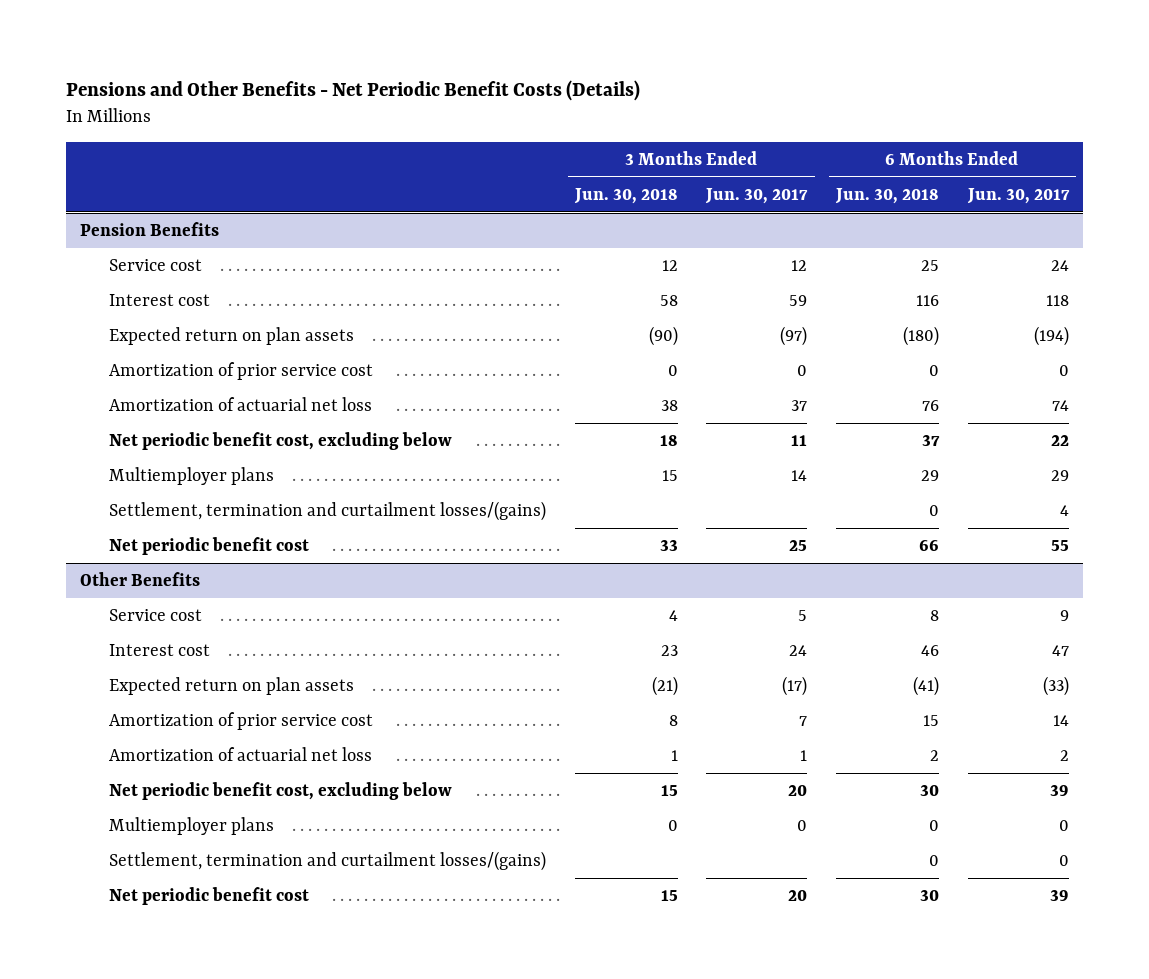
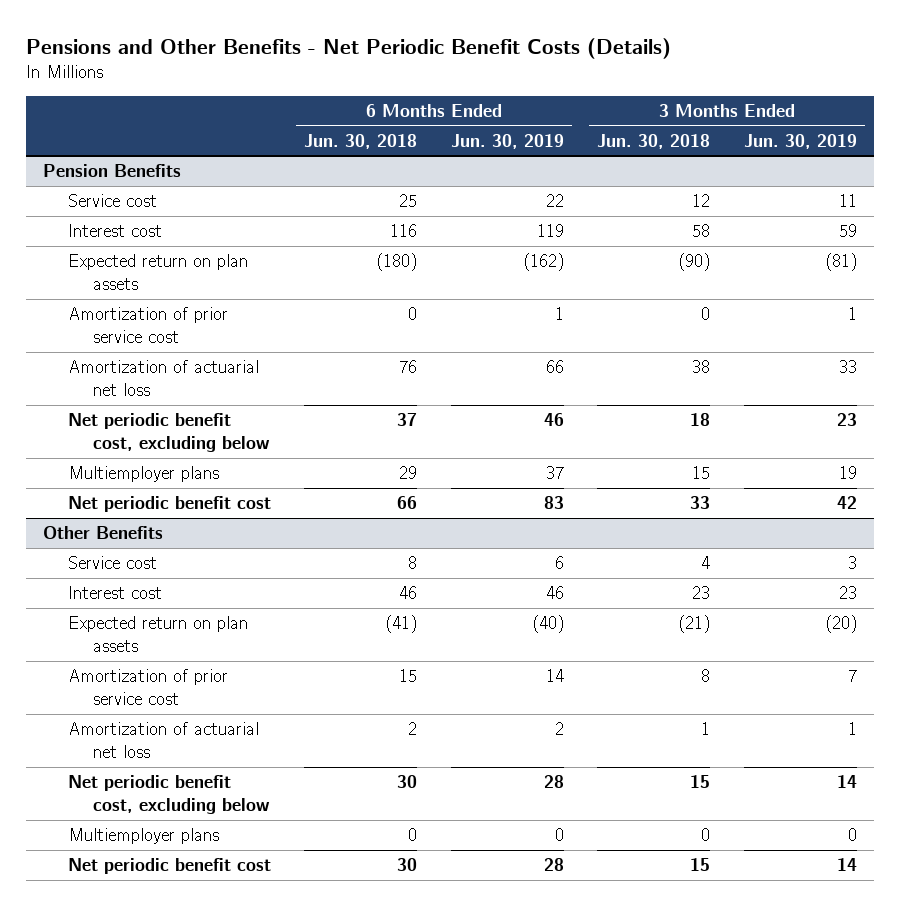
- | 3 Months Ended Jun. 30, 2018 | 3 Months Ended Jun. 30, 2017 | 6 Months Ended Jun. 30, 2018 | 6 Months Ended Jun. 30, 2017
+ | 6 Months Ended Jun. 30, 2018 | 6 Months Ended Jun. 30, 2019 | 3 Months Ended Jun. 30, 2018 | 3 Months Ended Jun. 30, 2019
@ Pension Benefits
- Settlement, termination and curtailment losses/(gains) | | | 0 | 4
@ Other Benefits
- Settlement, termination and curtailment losses/(gains) | | | 0 | 0

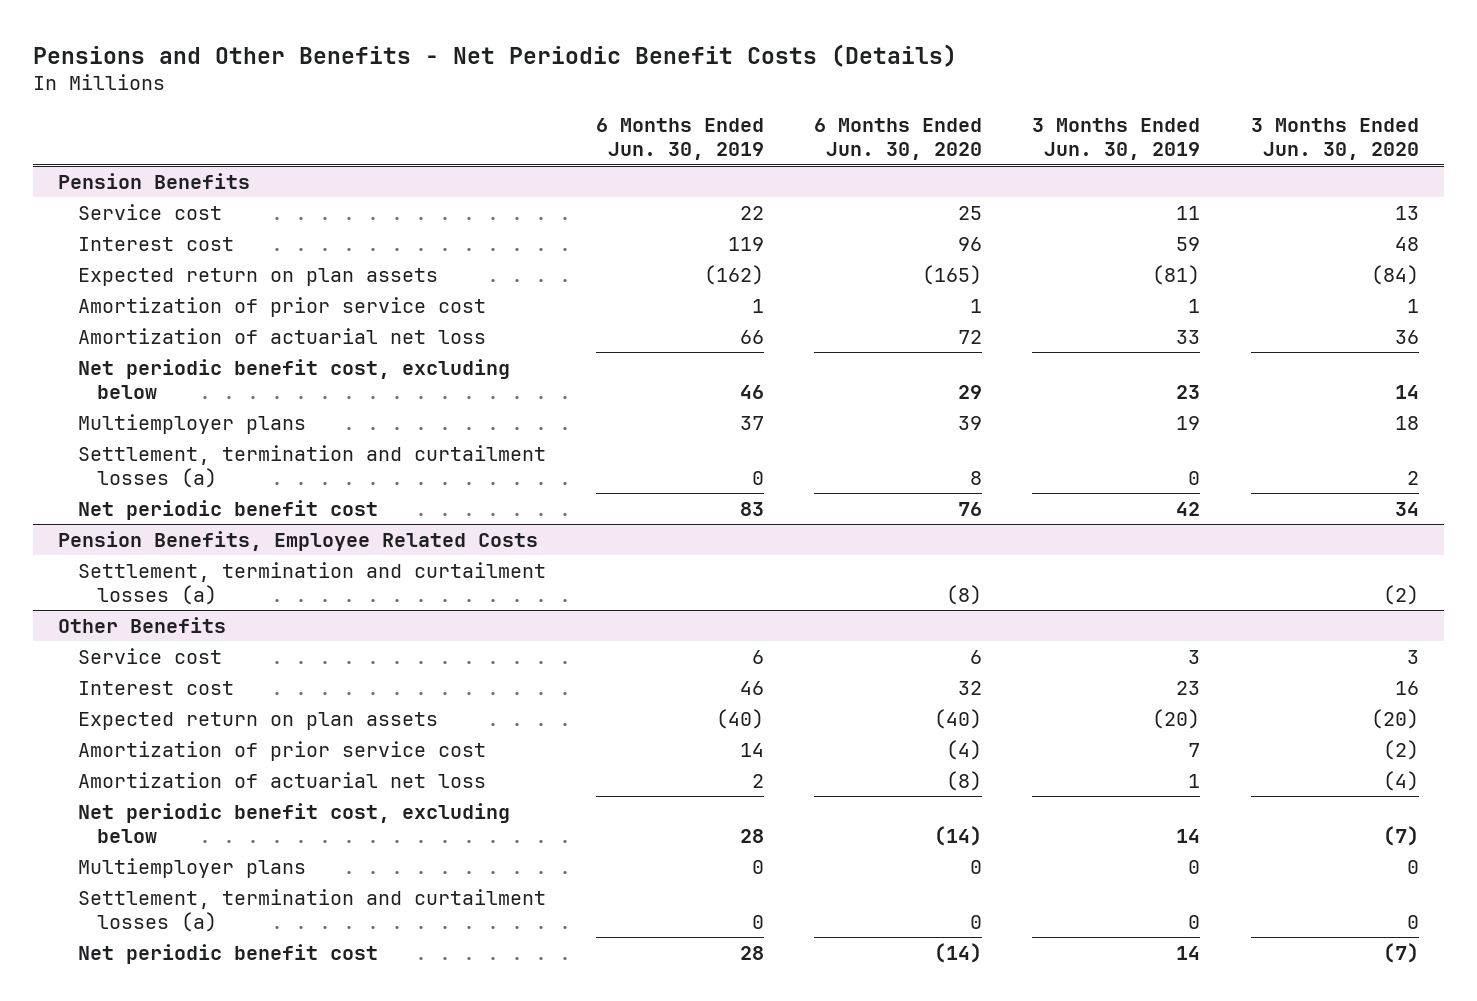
- | 6 Months Ended Jun. 30, 2018 | 6 Months Ended Jun. 30, 2019 | 3 Months Ended Jun. 30, 2018 | 3 Months Ended Jun. 30, 2019
+ | 6 Months Ended Jun. 30, 2019 | 6 Months Ended Jun. 30, 2020 | 3 Months Ended Jun. 30, 2019 | 3 Months Ended Jun. 30, 2020
@ Pension Benefits
+ Settlement, termination and curtailment losses (a) | 0 | 8 | 0 | 2
+ Pension Benefits, Employee Related Costs
+ Settlement, termination and curtailment losses (a) | | (8) | | (2)
@ Other Benefits
+ Settlement, termination and curtailment losses (a) | 0 | 0 | 0 | 0

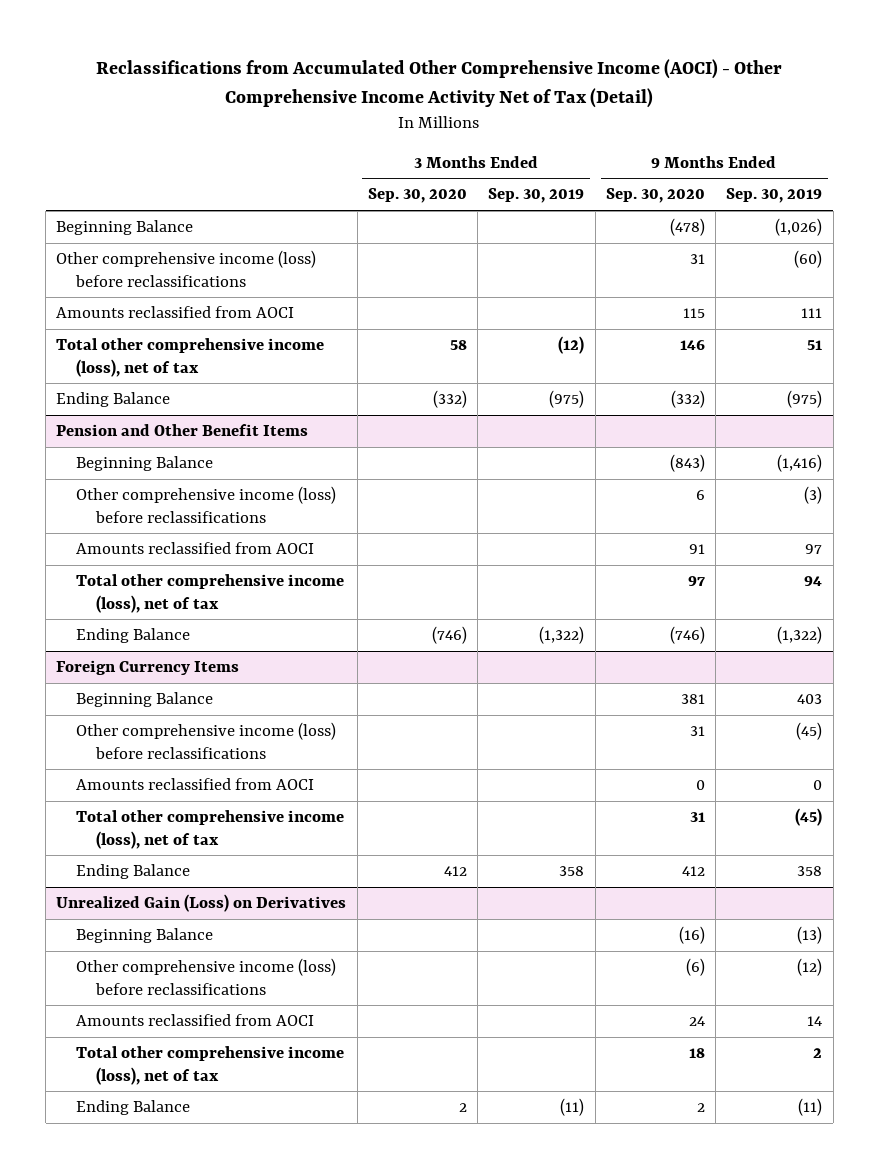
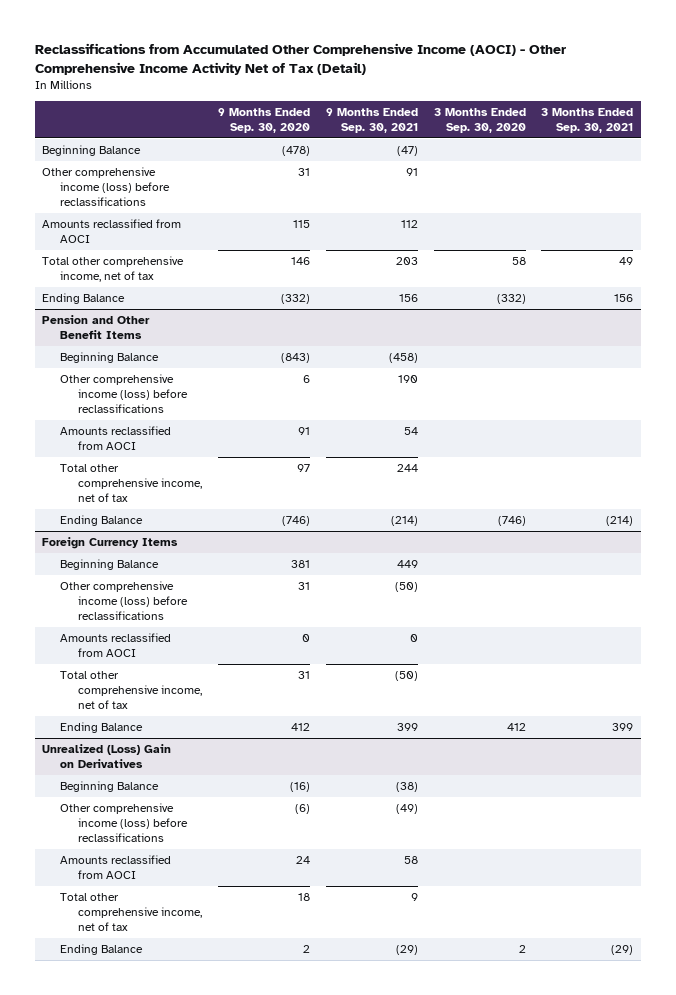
- | 3 Months Ended Sep. 30, 2020 | 3 Months Ended Sep. 30, 2019 | 9 Months Ended Sep. 30, 2020 | 9 Months Ended Sep. 30, 2019
+ | 9 Months Ended Sep. 30, 2020 | 9 Months Ended Sep. 30, 2021 | 3 Months Ended Sep. 30, 2020 | 3 Months Ended Sep. 30, 2021
- Total other comprehensive income (loss), net of tax | 58 | (12) | 146 | 51
+ Total other comprehensive income, net of tax | 146 | 203 | 58 | 49
@ Pension and Other Benefit Items
- Total other comprehensive income (loss), net of tax | | | 97 | 94
+ Total other comprehensive income, net of tax | 97 | 244 | |
@ Foreign Currency Items
- Total other comprehensive income (loss), net of tax | | | 31 | (45)
+ Total other comprehensive income, net of tax | 31 | (50) | |
- Unrealized Gain (Loss) on Derivatives
+ Unrealized (Loss) Gain on Derivatives
- Total other comprehensive income (loss), net of tax | | | 18 | 2
+ Total other comprehensive income, net of tax | 18 | 9 | |

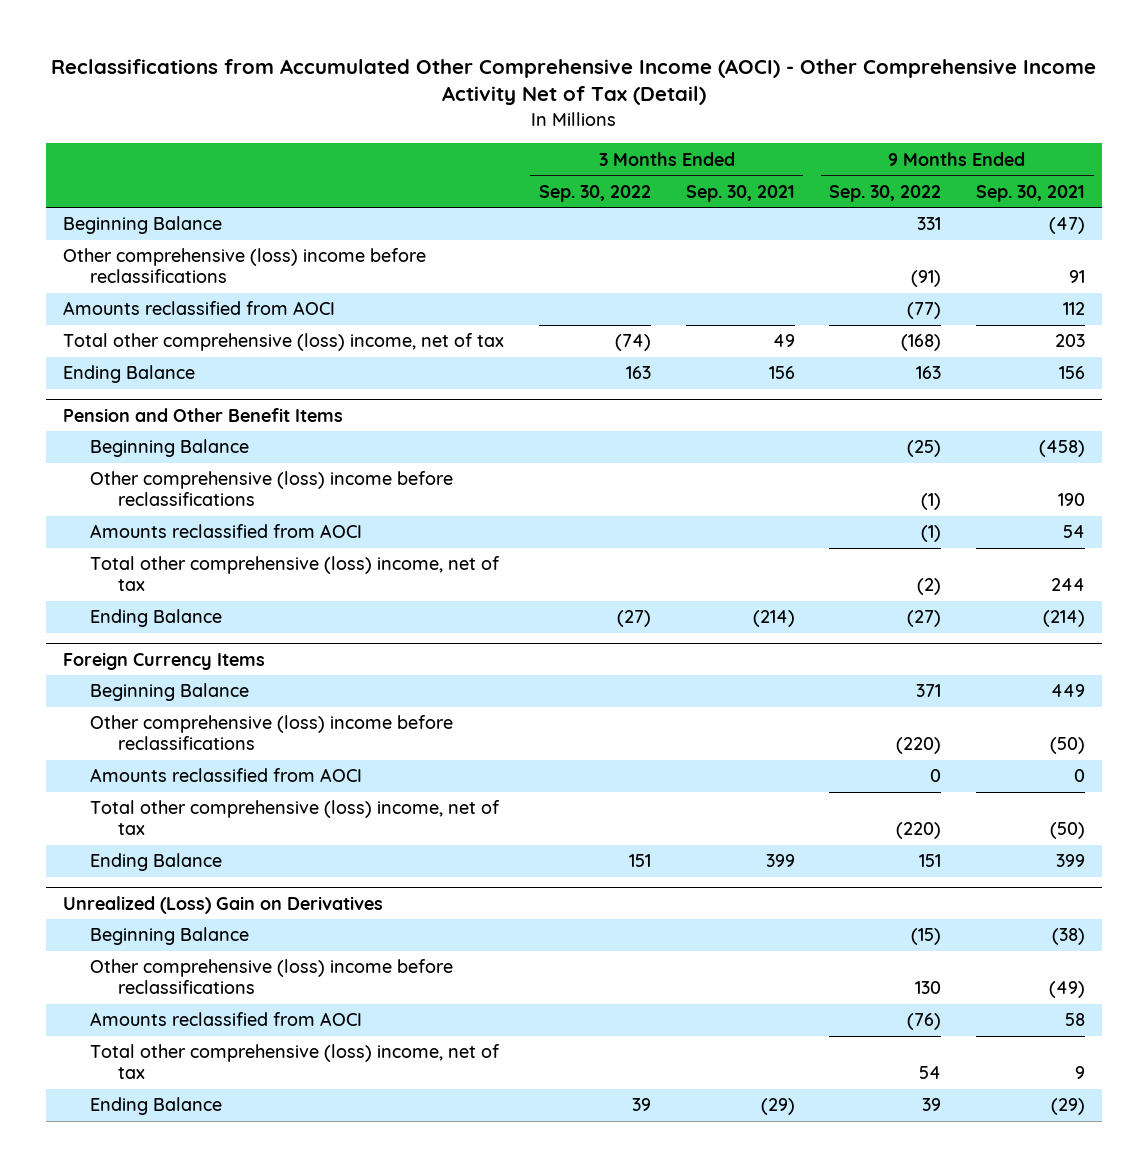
- | 9 Months Ended Sep. 30, 2020 | 9 Months Ended Sep. 30, 2021 | 3 Months Ended Sep. 30, 2020 | 3 Months Ended Sep. 30, 2021
+ | 3 Months Ended Sep. 30, 2022 | 3 Months Ended Sep. 30, 2021 | 9 Months Ended Sep. 30, 2022 | 9 Months Ended Sep. 30, 2021
- Other comprehensive income (loss) before reclassifications | 31 | 91 | |
+ Other comprehensive (loss) income before reclassifications | | | (91) | 91
- Total other comprehensive income, net of tax | 146 | 203 | 58 | 49
+ Total other comprehensive (loss) income, net of tax | (74) | 49 | (168) | 203
@ Pension and Other Benefit Items
- Other comprehensive income (loss) before reclassifications | 6 | 190 | |
+ Other comprehensive (loss) income before reclassifications | | | (1) | 190
- Total other comprehensive income, net of tax | 97 | 244 | |
+ Total other comprehensive (loss) income, net of tax | | | (2) | 244
@ Foreign Currency Items
- Other comprehensive income (loss) before reclassifications | 31 | (50) | |
+ Other comprehensive (loss) income before reclassifications | | | (220) | (50)
- Total other comprehensive income, net of tax | 31 | (50) | |
+ Total other comprehensive (loss) income, net of tax | | | (220) | (50)
@ Unrealized (Loss) Gain on Derivatives
- Other comprehensive income (loss) before reclassifications | (6) | (49) | |
+ Other comprehensive (loss) income before reclassifications | | | 130 | (49)
- Total other comprehensive income, net of tax | 18 | 9 | |
+ Total other comprehensive (loss) income, net of tax | | | 54 | 9

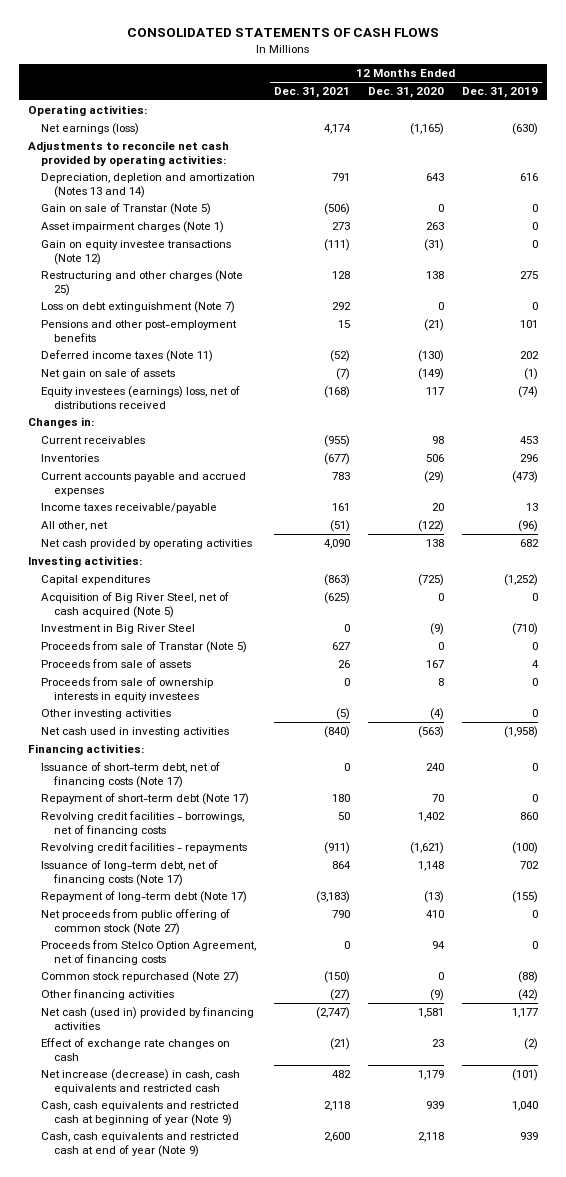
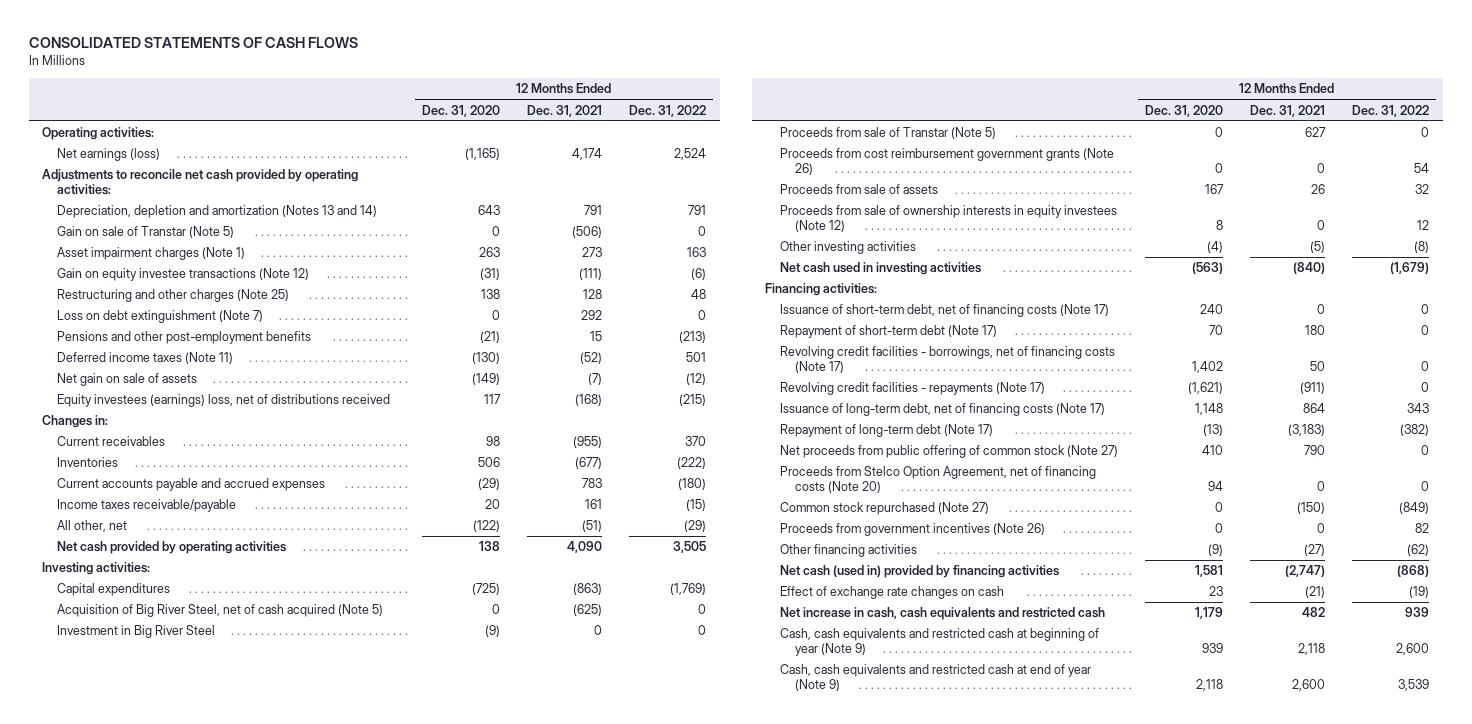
- | 12 Months Ended Dec. 31, 2021 | 12 Months Ended Dec. 31, 2020 | 12 Months Ended Dec. 31, 2019
+ | 12 Months Ended Dec. 31, 2020 | 12 Months Ended Dec. 31, 2021 | 12 Months Ended Dec. 31, 2022
+ Proceeds from cost reimbursement government grants (Note 26) | 0 | 0 | 54
- Proceeds from sale of ownership interests in equity investees | 0 | 8 | 0
+ Proceeds from sale of ownership interests in equity investees (Note 12) | 8 | 0 | 12
- Revolving credit facilities - borrowings, net of financing costs | 50 | 1,402 | 860
- Revolving credit facilities - repayments | (911) | (1,621) | (100)
+ Revolving credit facilities - borrowings, net of financing costs (Note 17) | 1,402 | 50 | 0
+ Revolving credit facilities - repayments (Note 17) | (1,621) | (911) | 0
- Proceeds from Stelco Option Agreement, net of financing costs | 0 | 94 | 0
+ Proceeds from Stelco Option Agreement, net of financing costs (Note 20) | 94 | 0 | 0
+ Proceeds from government incentives (Note 26) | 0 | 0 | 82
- Net increase (decrease) in cash, cash equivalents and restricted cash | 482 | 1,179 | (101)
+ Net increase in cash, cash equivalents and restricted cash | 1,179 | 482 | 939

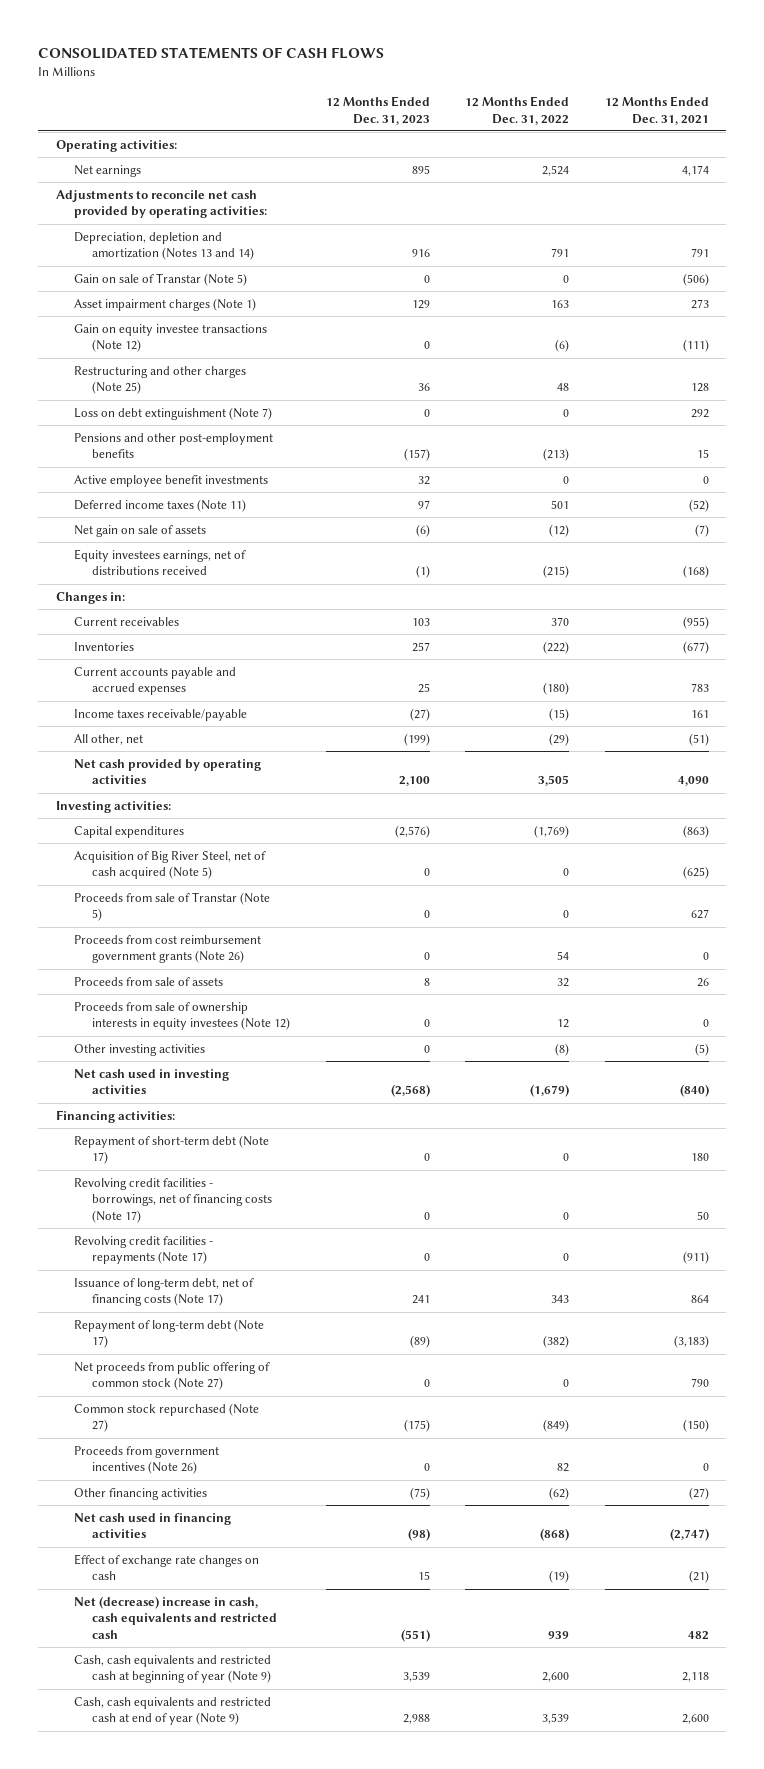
- | 12 Months Ended Dec. 31, 2020 | 12 Months Ended Dec. 31, 2021 | 12 Months Ended Dec. 31, 2022
+ | 12 Months Ended Dec. 31, 2023 | 12 Months Ended Dec. 31, 2022 | 12 Months Ended Dec. 31, 2021
- Net earnings (loss) | (1,165) | 4,174 | 2,524
+ Net earnings | 895 | 2,524 | 4,174
+ Active employee benefit investments | 32 | 0 | 0
- Equity investees (earnings) loss, net of distributions received | 117 | (168) | (215)
+ Equity investees earnings, net of distributions received | (1) | (215) | (168)
- Investment in Big River Steel | (9) | 0 | 0
- Issuance of short-term debt, net of financing costs (Note 17) | 240 | 0 | 0
- Proceeds from Stelco Option Agreement, net of financing costs (Note 20) | 94 | 0 | 0
- Net cash (used in) provided by financing activities | 1,581 | (2,747) | (868)
+ Net cash used in financing activities | (98) | (868) | (2,747)
- Net increase in cash, cash equivalents and restricted cash | 1,179 | 482 | 939
+ Net (decrease) increase in cash, cash equivalents and restricted cash | (551) | 939 | 482

